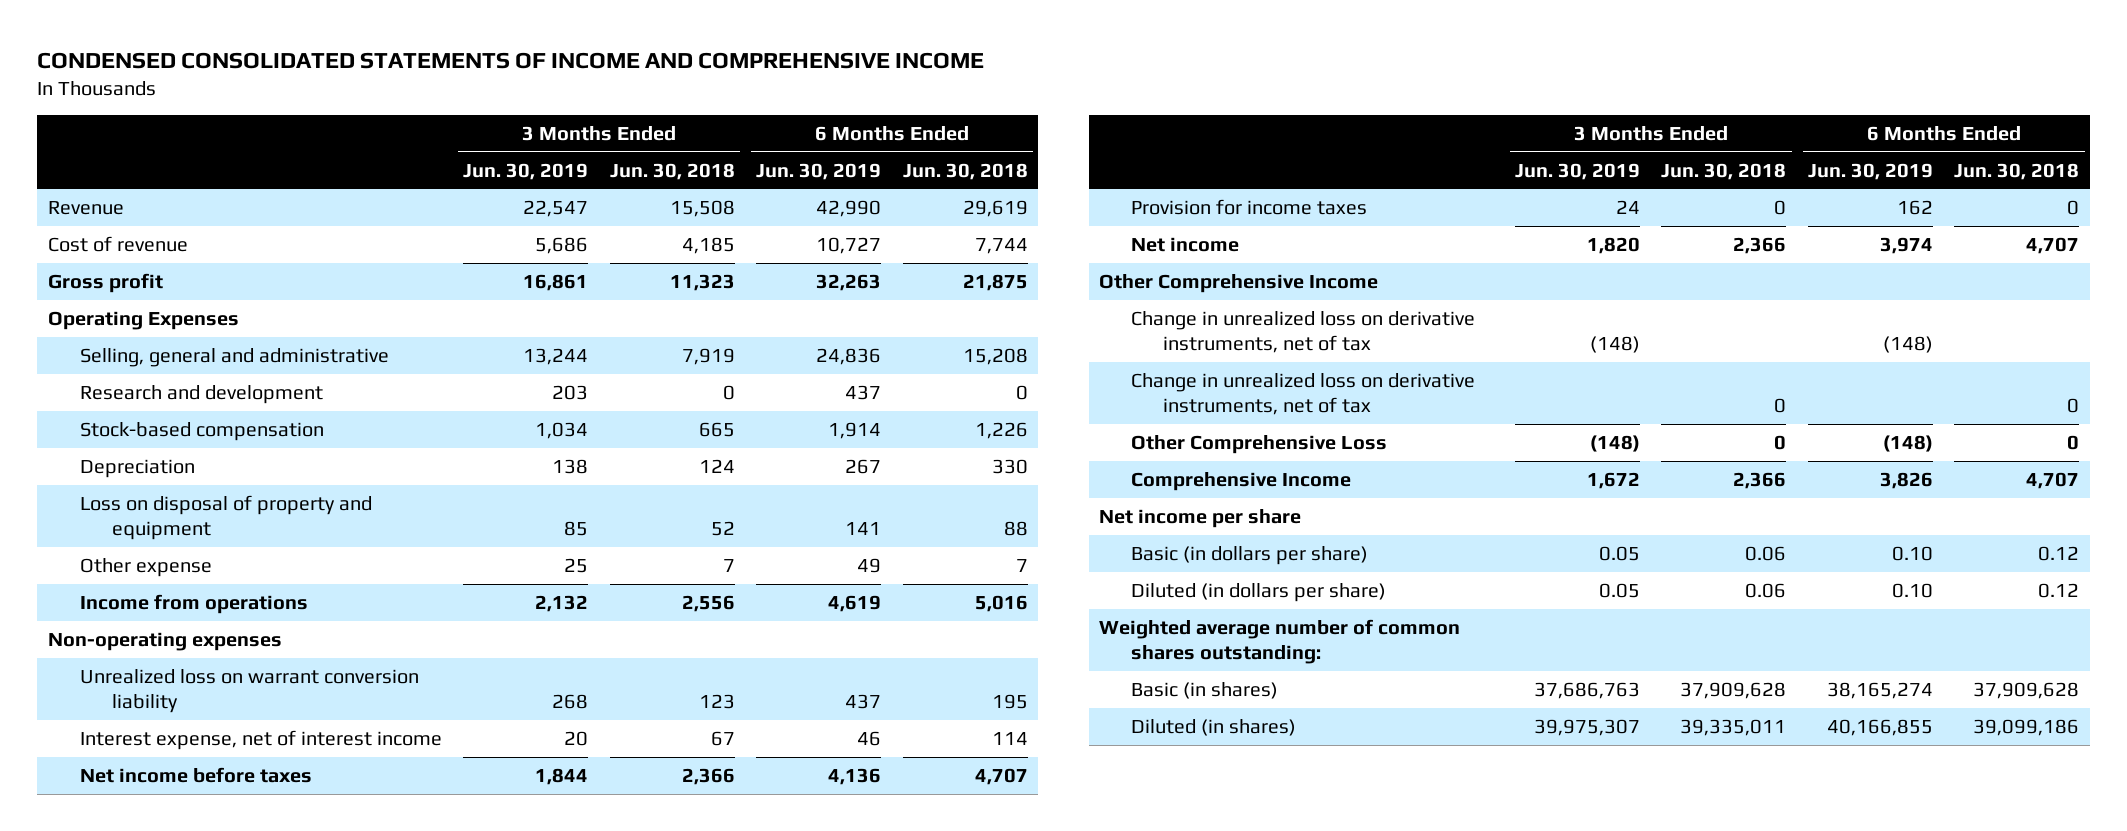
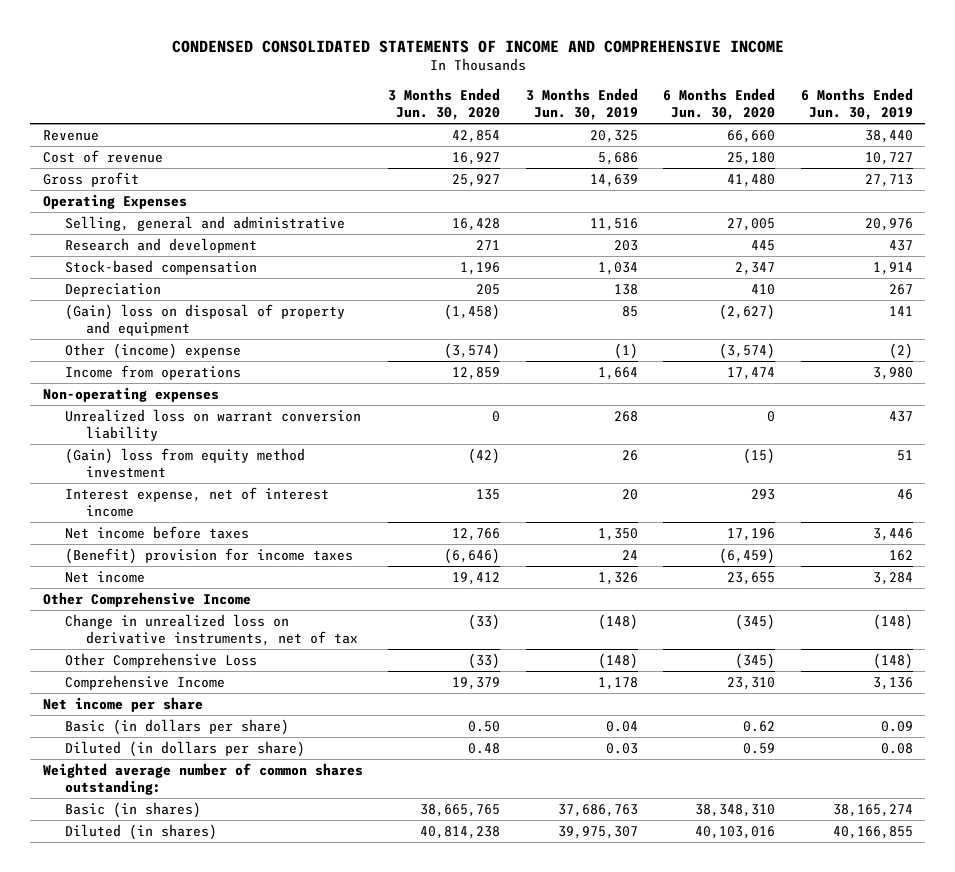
- | 3 Months Ended Jun. 30, 2019 | 3 Months Ended Jun. 30, 2018 | 6 Months Ended Jun. 30, 2019 | 6 Months Ended Jun. 30, 2018
+ | 3 Months Ended Jun. 30, 2020 | 3 Months Ended Jun. 30, 2019 | 6 Months Ended Jun. 30, 2020 | 6 Months Ended Jun. 30, 2019
- Revenue | 22,547 | 15,508 | 42,990 | 29,619
+ Revenue | 42,854 | 20,325 | 66,660 | 38,440
- Gross profit | 16,861 | 11,323 | 32,263 | 21,875
+ Gross profit | 25,927 | 14,639 | 41,480 | 27,713
- Selling, general and administrative | 13,244 | 7,919 | 24,836 | 15,208
+ Selling, general and administrative | 16,428 | 11,516 | 27,005 | 20,976
- Loss on disposal of property and equipment | 85 | 52 | 141 | 88
- Other expense | 25 | 7 | 49 | 7
- Income from operations | 2,132 | 2,556 | 4,619 | 5,016
+ (Gain) loss on disposal of property and equipment | (1,458) | 85 | (2,627) | 141
+ Other (income) expense | (3,574) | (1) | (3,574) | (2)
+ Income from operations | 12,859 | 1,664 | 17,474 | 3,980
+ (Gain) loss from equity method investment | (42) | 26 | (15) | 51
- Net income before taxes | 1,844 | 2,366 | 4,136 | 4,707
- Provision for income taxes | 24 | 0 | 162 | 0
- Net income | 1,820 | 2,366 | 3,974 | 4,707
+ Net income before taxes | 12,766 | 1,350 | 17,196 | 3,446
+ (Benefit) provision for income taxes | (6,646) | 24 | (6,459) | 162
+ Net income | 19,412 | 1,326 | 23,655 | 3,284
- Change in unrealized loss on derivative instruments, net of tax | | 0 | | 0
- Comprehensive Income | 1,672 | 2,366 | 3,826 | 4,707
+ Comprehensive Income | 19,379 | 1,178 | 23,310 | 3,136
- Basic (in dollars per share) | 0.05 | 0.06 | 0.10 | 0.12
- Diluted (in dollars per share) | 0.05 | 0.06 | 0.10 | 0.12
+ Basic (in dollars per share) | 0.50 | 0.04 | 0.62 | 0.09
+ Diluted (in dollars per share) | 0.48 | 0.03 | 0.59 | 0.08

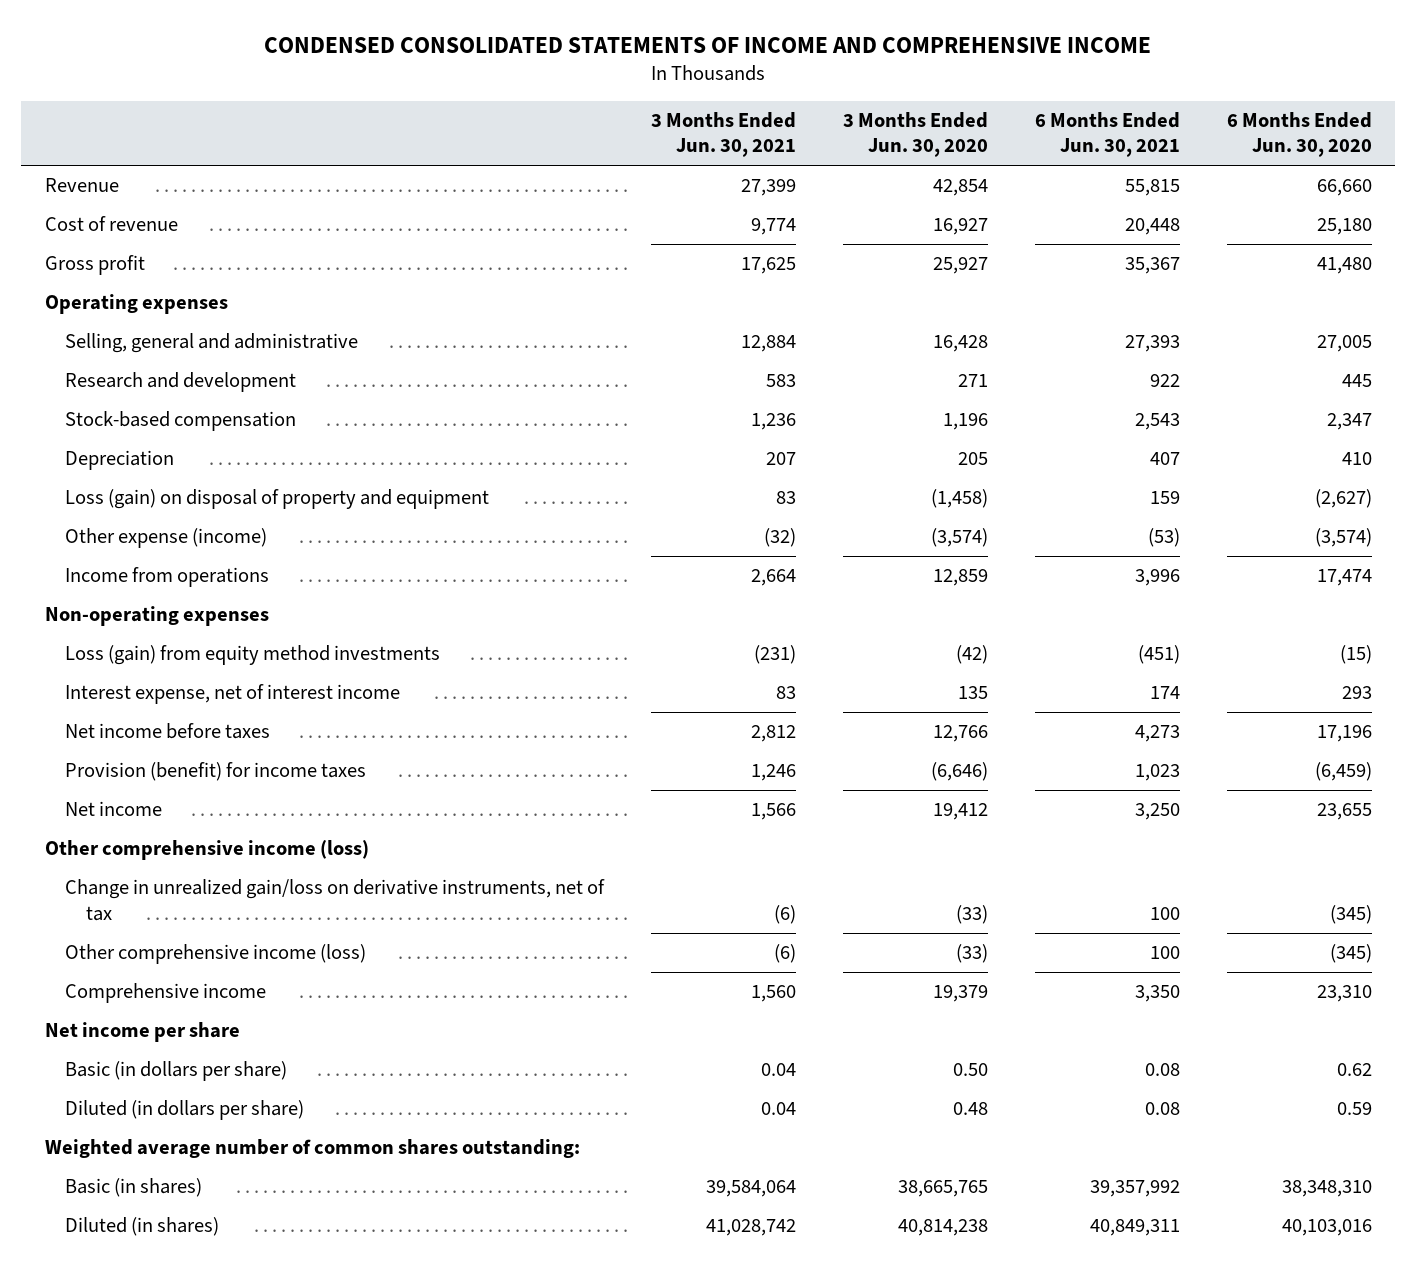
- | 3 Months Ended Jun. 30, 2020 | 3 Months Ended Jun. 30, 2019 | 6 Months Ended Jun. 30, 2020 | 6 Months Ended Jun. 30, 2019
+ | 3 Months Ended Jun. 30, 2021 | 3 Months Ended Jun. 30, 2020 | 6 Months Ended Jun. 30, 2021 | 6 Months Ended Jun. 30, 2020
- Operating Expenses
+ Operating expenses
- (Gain) loss on disposal of property and equipment | (1,458) | 85 | (2,627) | 141
- Other (income) expense | (3,574) | (1) | (3,574) | (2)
+ Loss (gain) on disposal of property and equipment | 83 | (1,458) | 159 | (2,627)
+ Other expense (income) | (32) | (3,574) | (53) | (3,574)
- Unrealized loss on warrant conversion liability | 0 | 268 | 0 | 437
- (Gain) loss from equity method investment | (42) | 26 | (15) | 51
+ Loss (gain) from equity method investments | (231) | (42) | (451) | (15)
- (Benefit) provision for income taxes | (6,646) | 24 | (6,459) | 162
+ Provision (benefit) for income taxes | 1,246 | (6,646) | 1,023 | (6,459)
- Other Comprehensive Income
- Change in unrealized loss on derivative instruments, net of tax | (33) | (148) | (345) | (148)
- Other Comprehensive Loss | (33) | (148) | (345) | (148)
- Comprehensive Income | 19,379 | 1,178 | 23,310 | 3,136
+ Other comprehensive income (loss)
+ Change in unrealized gain/loss on derivative instruments, net of tax | (6) | (33) | 100 | (345)
+ Other comprehensive income (loss) | (6) | (33) | 100 | (345)
+ Comprehensive income | 1,560 | 19,379 | 3,350 | 23,310

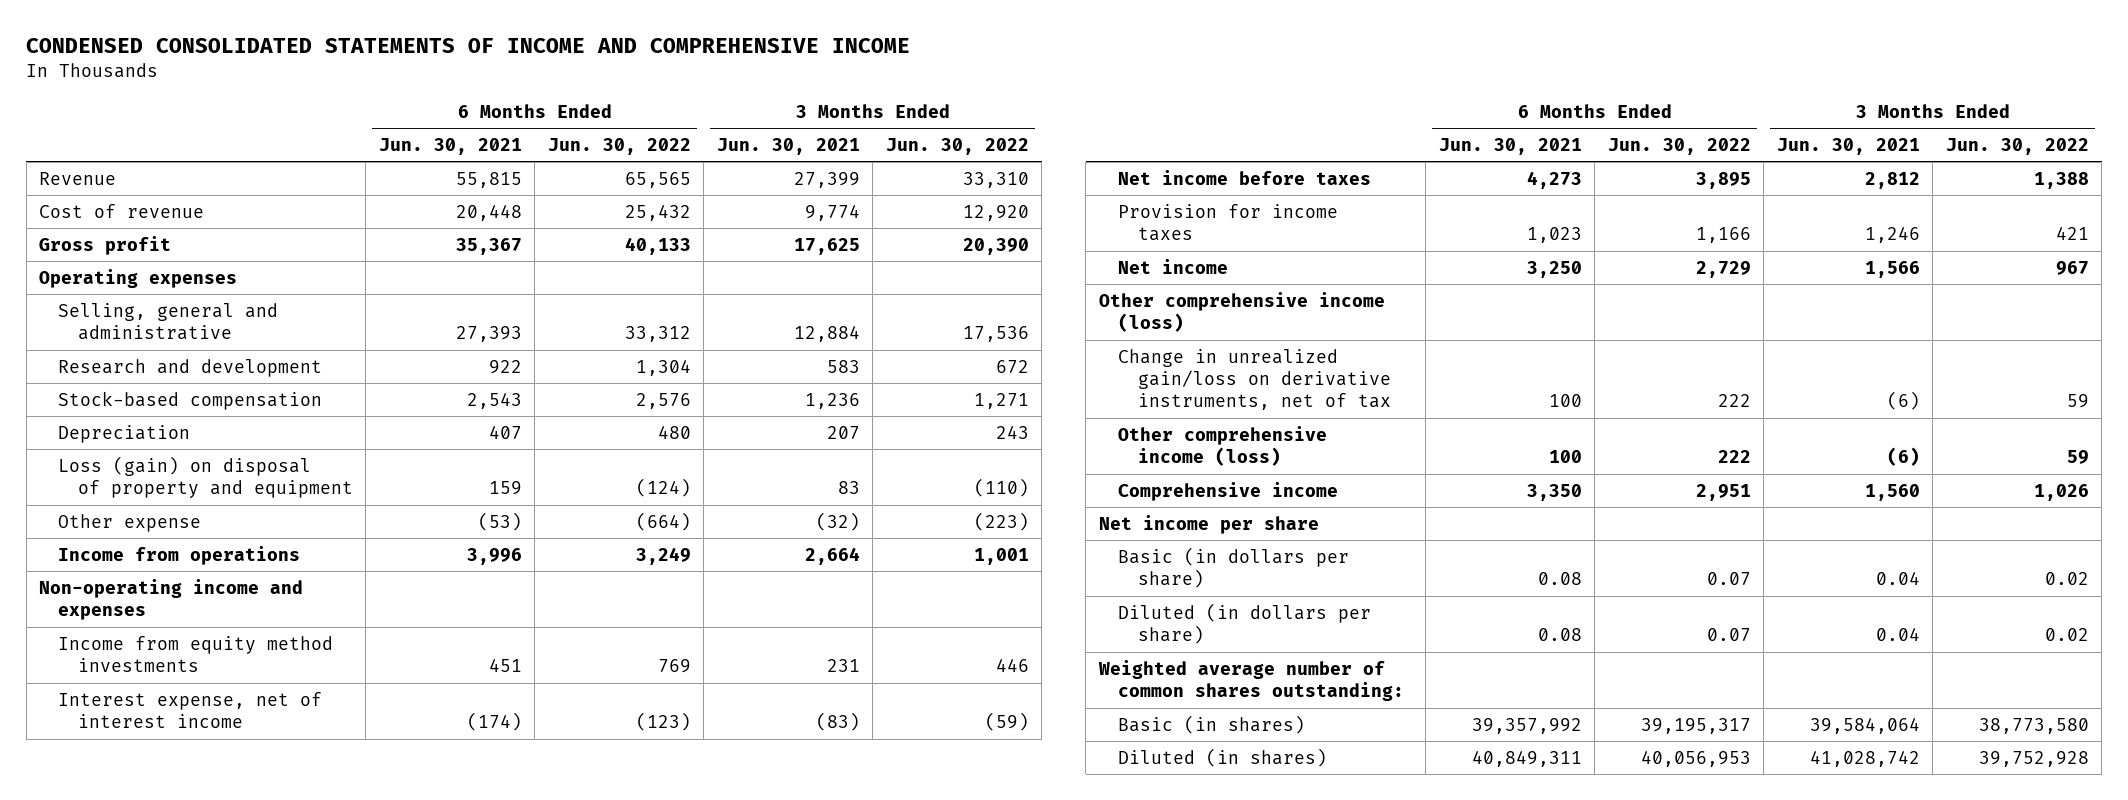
- | 3 Months Ended Jun. 30, 2021 | 3 Months Ended Jun. 30, 2020 | 6 Months Ended Jun. 30, 2021 | 6 Months Ended Jun. 30, 2020
+ | 6 Months Ended Jun. 30, 2021 | 6 Months Ended Jun. 30, 2022 | 3 Months Ended Jun. 30, 2021 | 3 Months Ended Jun. 30, 2022
- Other expense (income) | (32) | (3,574) | (53) | (3,574)
+ Other expense | (53) | (664) | (32) | (223)
- Non-operating expenses
- Loss (gain) from equity method investments | (231) | (42) | (451) | (15)
- Interest expense, net of interest income | 83 | 135 | 174 | 293
+ Non-operating income and expenses
+ Income from equity method investments | 451 | 769 | 231 | 446
+ Interest expense, net of interest income | (174) | (123) | (83) | (59)
- Provision (benefit) for income taxes | 1,246 | (6,646) | 1,023 | (6,459)
+ Provision for income taxes | 1,023 | 1,166 | 1,246 | 421

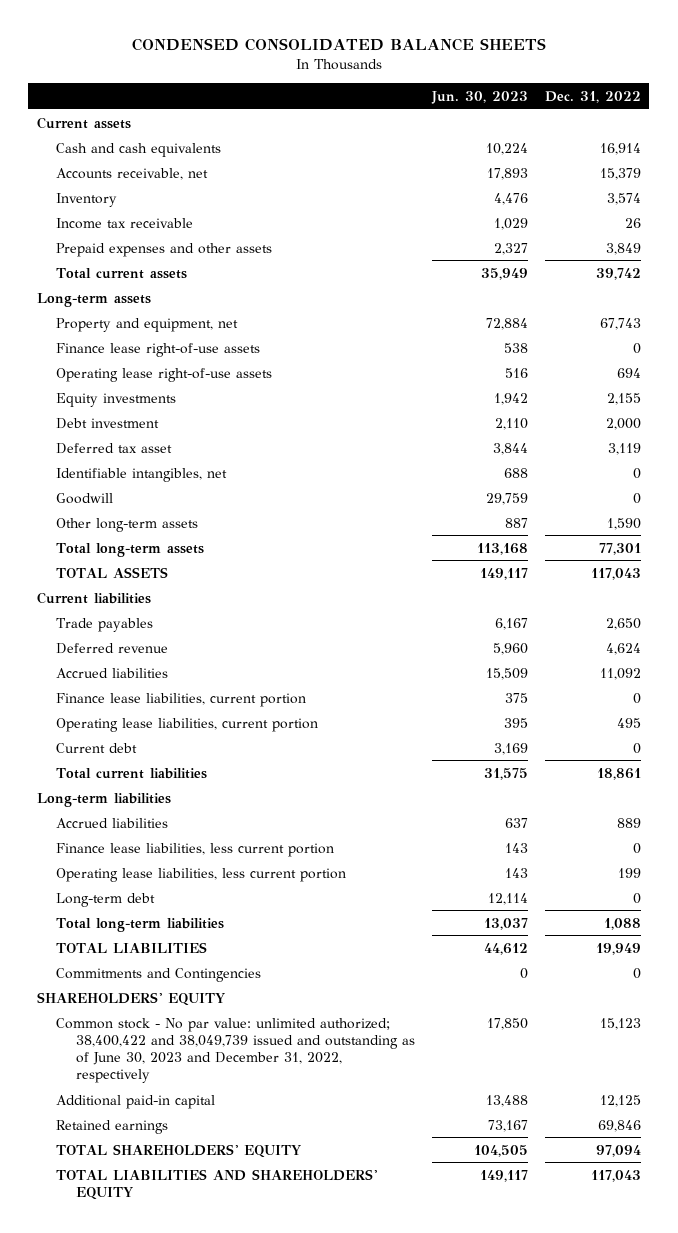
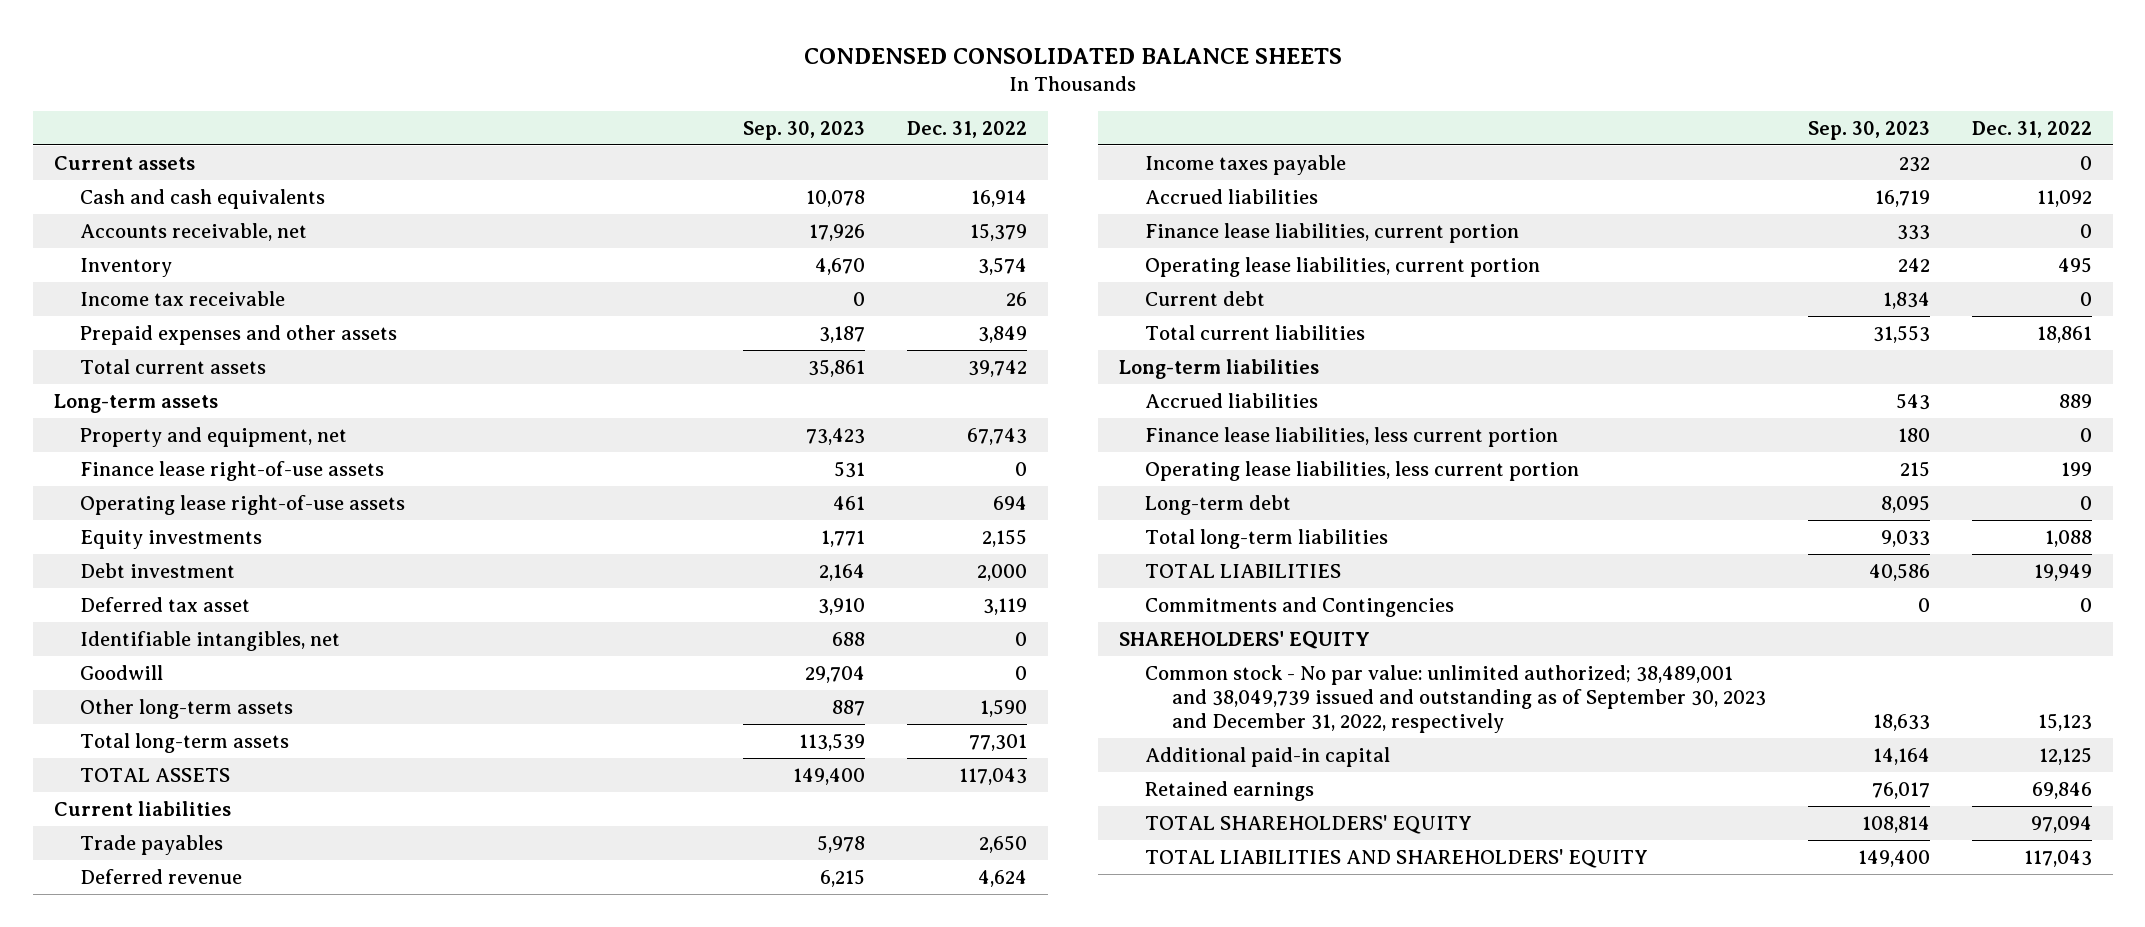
- | Jun. 30, 2023 | Dec. 31, 2022
+ | Sep. 30, 2023 | Dec. 31, 2022
+ Income taxes payable | 232 | 0
- Common stock - No par value: unlimited authorized; 38,400,422 and 38,049,739 issued and outstanding as of June 30, 2023 and December 31, 2022, respectively | 17,850 | 15,123
+ Common stock - No par value: unlimited authorized; 38,489,001 and 38,049,739 issued and outstanding as of September 30, 2023 and December 31, 2022, respectively | 18,633 | 15,123

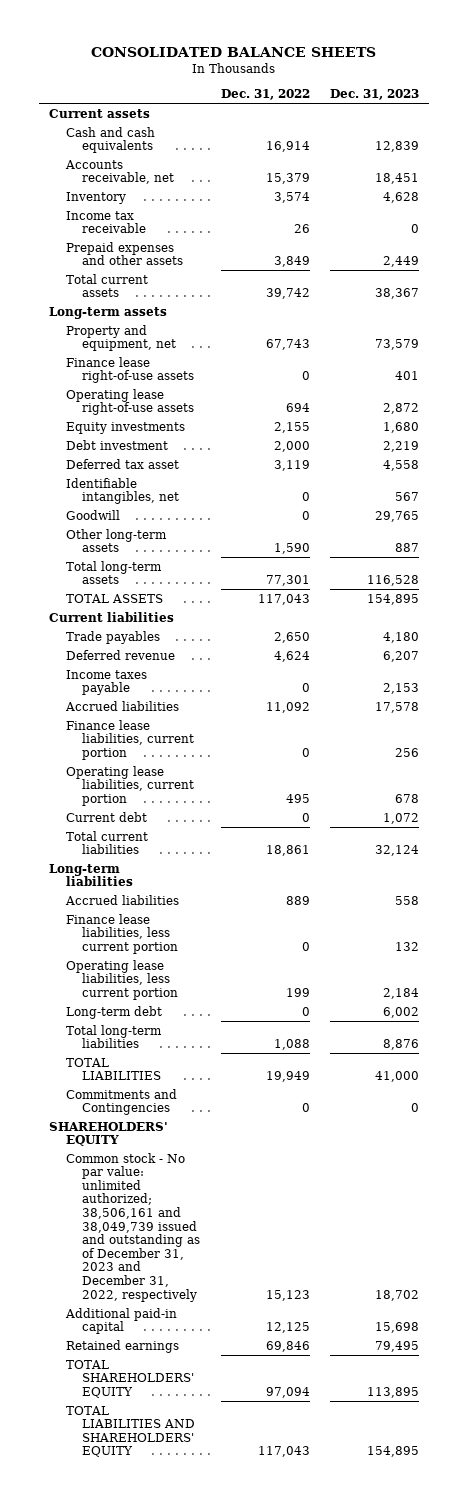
- CONDENSED CONSOLIDATED BALANCE SHEETS
+ CONSOLIDATED BALANCE SHEETS
- | Sep. 30, 2023 | Dec. 31, 2022
+ | Dec. 31, 2022 | Dec. 31, 2023
- Common stock - No par value: unlimited authorized; 38,489,001 and 38,049,739 issued and outstanding as of September 30, 2023 and December 31, 2022, respectively | 18,633 | 15,123
+ Common stock - No par value: unlimited authorized; 38,506,161 and 38,049,739 issued and outstanding as of December 31, 2023 and December 31, 2022, respectively | 15,123 | 18,702

